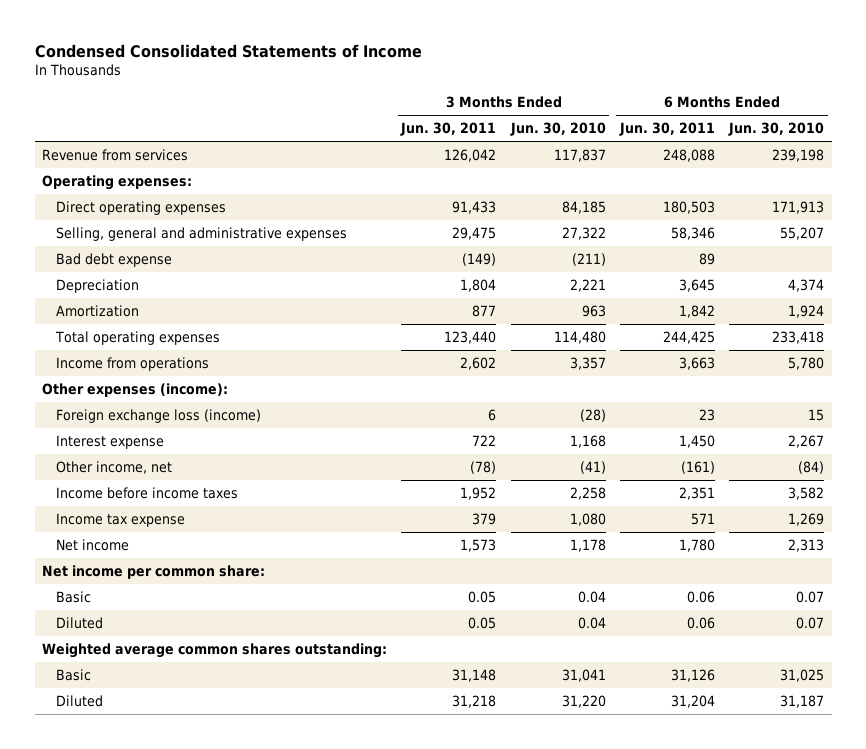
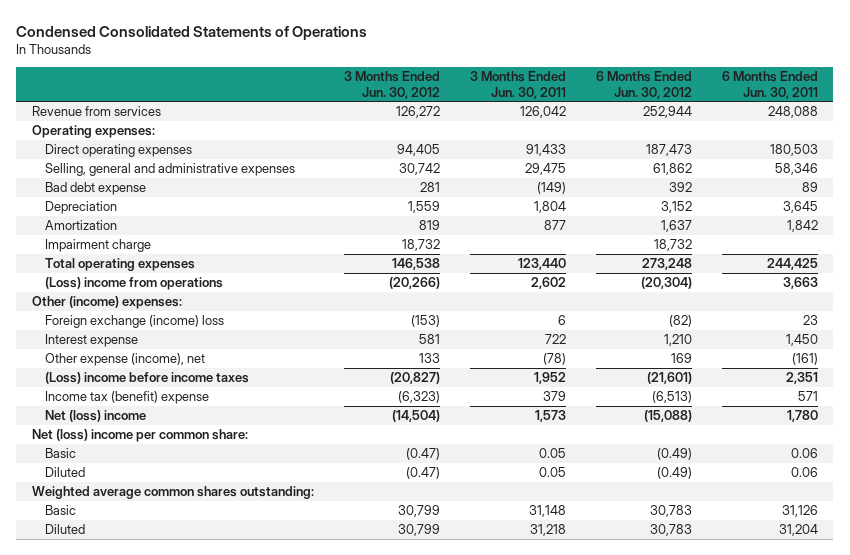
- Condensed Consolidated Statements of Income
+ Condensed Consolidated Statements of Operations
- | 3 Months Ended Jun. 30, 2011 | 3 Months Ended Jun. 30, 2010 | 6 Months Ended Jun. 30, 2011 | 6 Months Ended Jun. 30, 2010
+ | 3 Months Ended Jun. 30, 2012 | 3 Months Ended Jun. 30, 2011 | 6 Months Ended Jun. 30, 2012 | 6 Months Ended Jun. 30, 2011
+ Impairment charge | 18,732 | | 18,732 |
- Income from operations | 2,602 | 3,357 | 3,663 | 5,780
- Other expenses (income):
- Foreign exchange loss (income) | 6 | (28) | 23 | 15
+ (Loss) income from operations | (20,266) | 2,602 | (20,304) | 3,663
+ Other (income) expenses:
+ Foreign exchange (income) loss | (153) | 6 | (82) | 23
- Other income, net | (78) | (41) | (161) | (84)
- Income before income taxes | 1,952 | 2,258 | 2,351 | 3,582
- Income tax expense | 379 | 1,080 | 571 | 1,269
- Net income | 1,573 | 1,178 | 1,780 | 2,313
- Net income per common share:
+ Other expense (income), net | 133 | (78) | 169 | (161)
+ (Loss) income before income taxes | (20,827) | 1,952 | (21,601) | 2,351
+ Income tax (benefit) expense | (6,323) | 379 | (6,513) | 571
+ Net (loss) income | (14,504) | 1,573 | (15,088) | 1,780
+ Net (loss) income per common share:

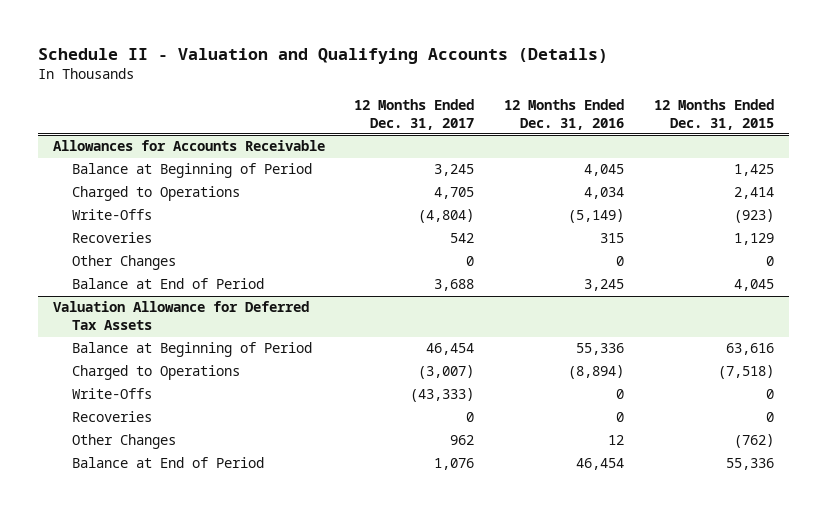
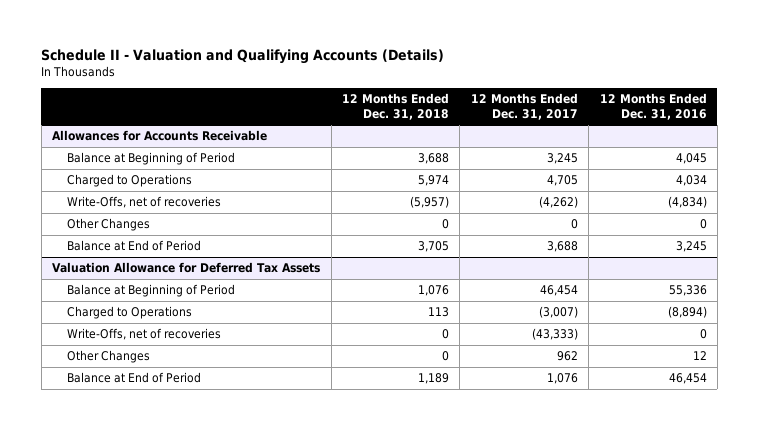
- | 12 Months Ended Dec. 31, 2017 | 12 Months Ended Dec. 31, 2016 | 12 Months Ended Dec. 31, 2015
+ | 12 Months Ended Dec. 31, 2018 | 12 Months Ended Dec. 31, 2017 | 12 Months Ended Dec. 31, 2016
@ Allowances for Accounts Receivable
- Write-Offs | (4,804) | (5,149) | (923)
- Recoveries | 542 | 315 | 1,129
+ Write-Offs, net of recoveries | (5,957) | (4,262) | (4,834)
@ Valuation Allowance for Deferred Tax Assets
- Write-Offs | (43,333) | 0 | 0
- Recoveries | 0 | 0 | 0
+ Write-Offs, net of recoveries | 0 | (43,333) | 0

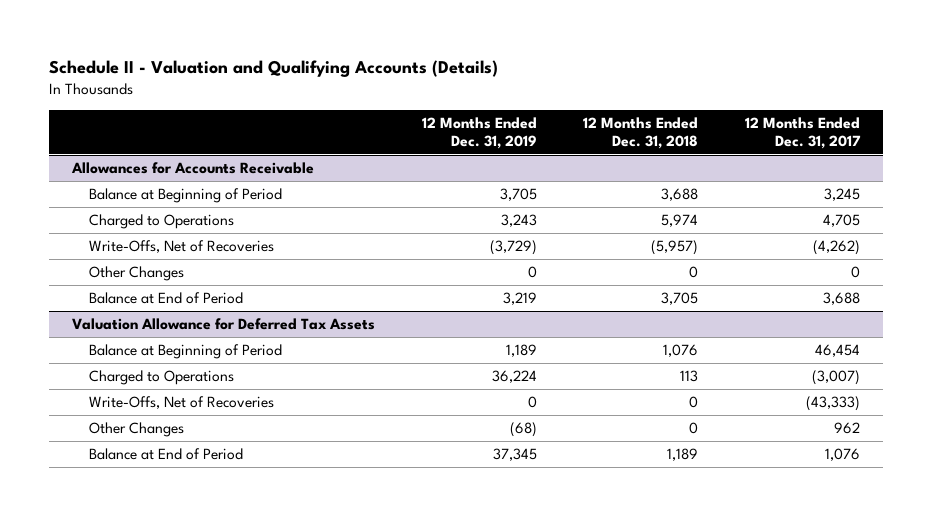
- | 12 Months Ended Dec. 31, 2018 | 12 Months Ended Dec. 31, 2017 | 12 Months Ended Dec. 31, 2016
+ | 12 Months Ended Dec. 31, 2019 | 12 Months Ended Dec. 31, 2018 | 12 Months Ended Dec. 31, 2017
@ Allowances for Accounts Receivable
- Write-Offs, net of recoveries | (5,957) | (4,262) | (4,834)
+ Write-Offs, Net of Recoveries | (3,729) | (5,957) | (4,262)
@ Valuation Allowance for Deferred Tax Assets
- Write-Offs, net of recoveries | 0 | (43,333) | 0
+ Write-Offs, Net of Recoveries | 0 | 0 | (43,333)

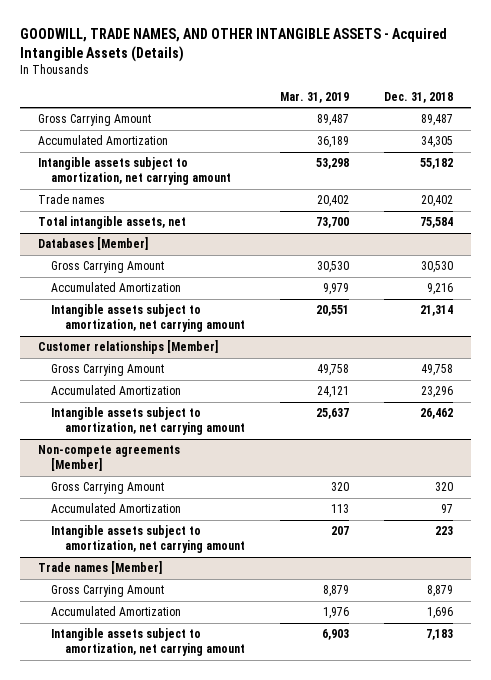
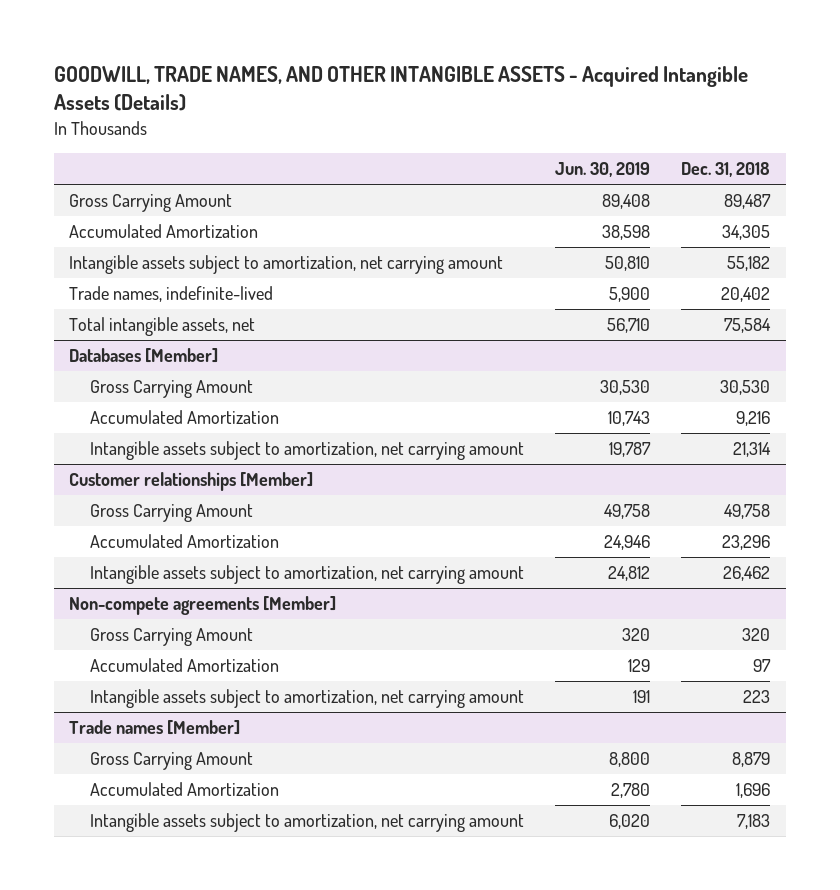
- | Mar. 31, 2019 | Dec. 31, 2018
+ | Jun. 30, 2019 | Dec. 31, 2018
- Trade names | 20,402 | 20,402
+ Trade names, indefinite-lived | 5,900 | 20,402

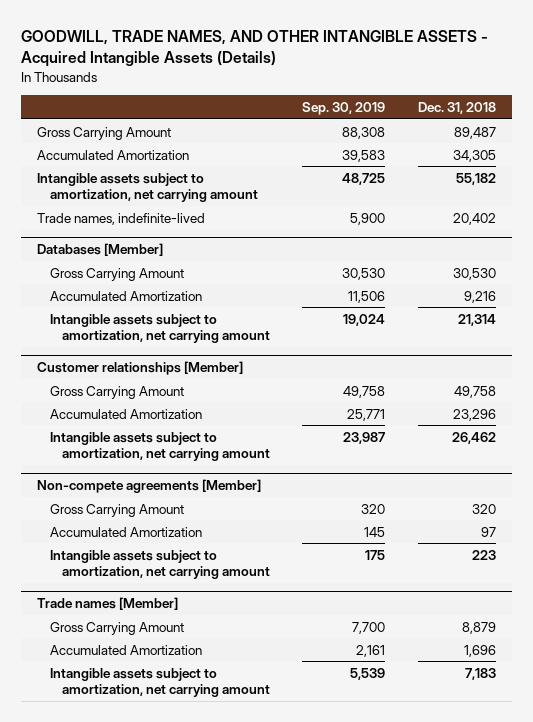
- | Jun. 30, 2019 | Dec. 31, 2018
+ | Sep. 30, 2019 | Dec. 31, 2018
- Total intangible assets, net | 56,710 | 75,584

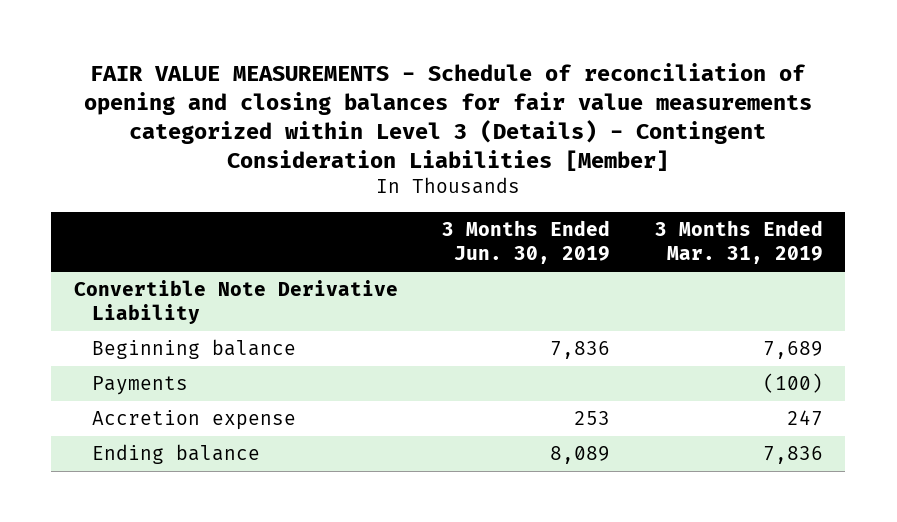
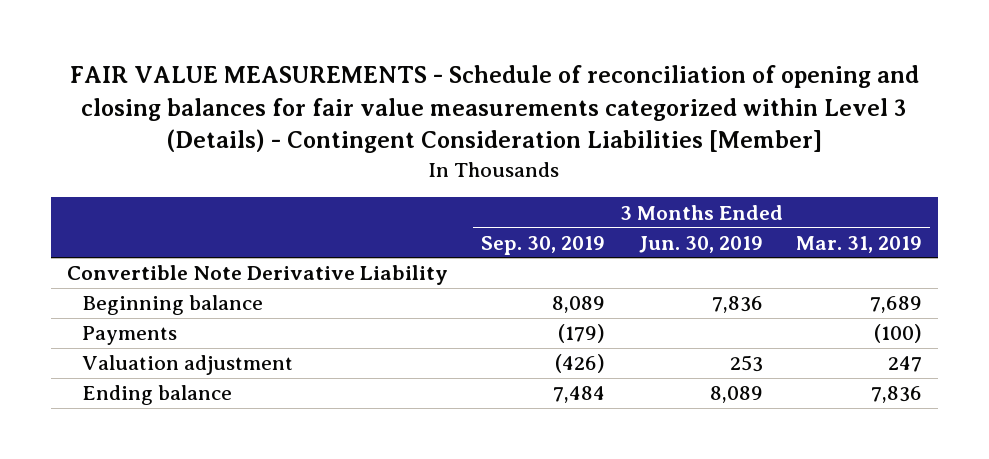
- | 3 Months Ended Jun. 30, 2019 | 3 Months Ended Mar. 31, 2019
+ | 3 Months Ended Sep. 30, 2019 | 3 Months Ended Jun. 30, 2019 | 3 Months Ended Mar. 31, 2019
- Accretion expense | 253 | 247
+ Valuation adjustment | (426) | 253 | 247

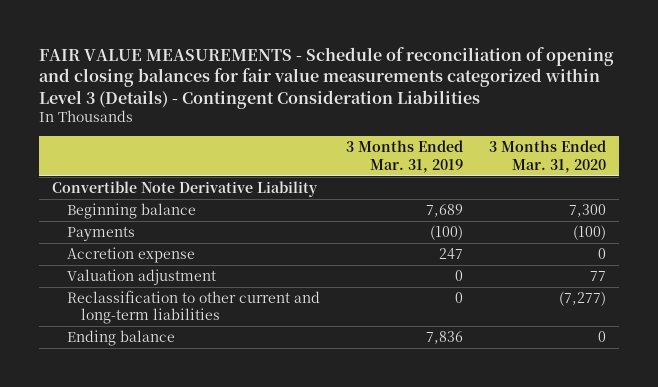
- FAIR VALUE MEASUREMENTS - Schedule of reconciliation of opening and closing balances for fair value measurements categorized within Level 3 (Details) - Contingent Consideration Liabilities [Member]
+ FAIR VALUE MEASUREMENTS - Schedule of reconciliation of opening and closing balances for fair value measurements categorized within Level 3 (Details) - Contingent Consideration Liabilities
- | 3 Months Ended Sep. 30, 2019 | 3 Months Ended Jun. 30, 2019 | 3 Months Ended Mar. 31, 2019
+ | 3 Months Ended Mar. 31, 2019 | 3 Months Ended Mar. 31, 2020
- Valuation adjustment | (426) | 253 | 247
+ Accretion expense | 247 | 0
+ Valuation adjustment | 0 | 77
+ Reclassification to other current and long-term liabilities | 0 | (7,277)

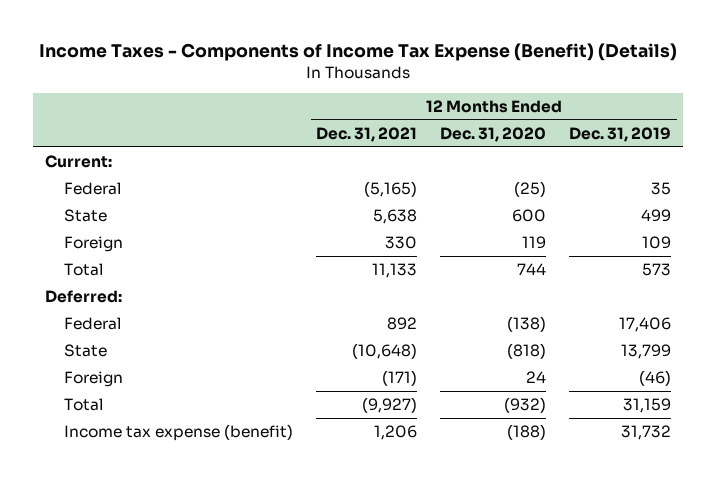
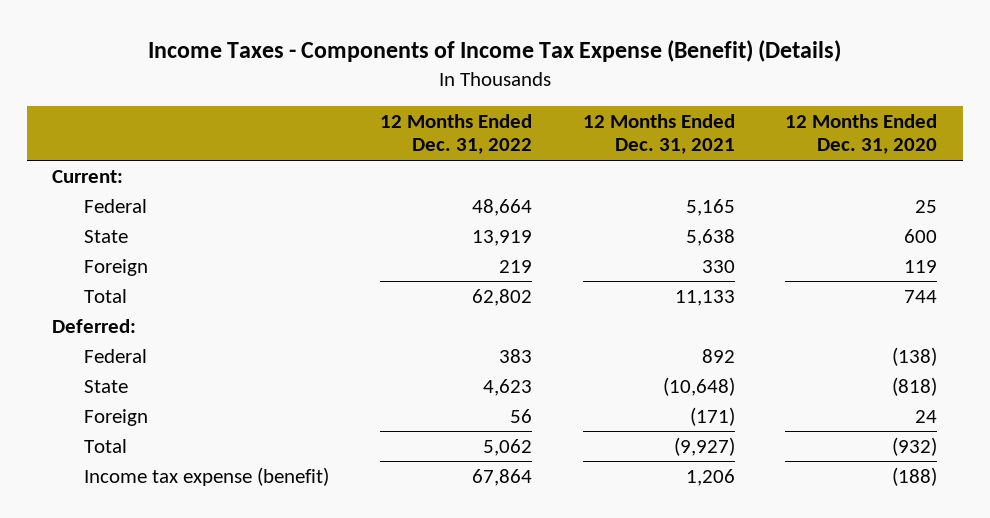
- | 12 Months Ended Dec. 31, 2021 | 12 Months Ended Dec. 31, 2020 | 12 Months Ended Dec. 31, 2019
+ | 12 Months Ended Dec. 31, 2022 | 12 Months Ended Dec. 31, 2021 | 12 Months Ended Dec. 31, 2020
- Federal | (5,165) | (25) | 35
+ Federal | 48,664 | 5,165 | 25

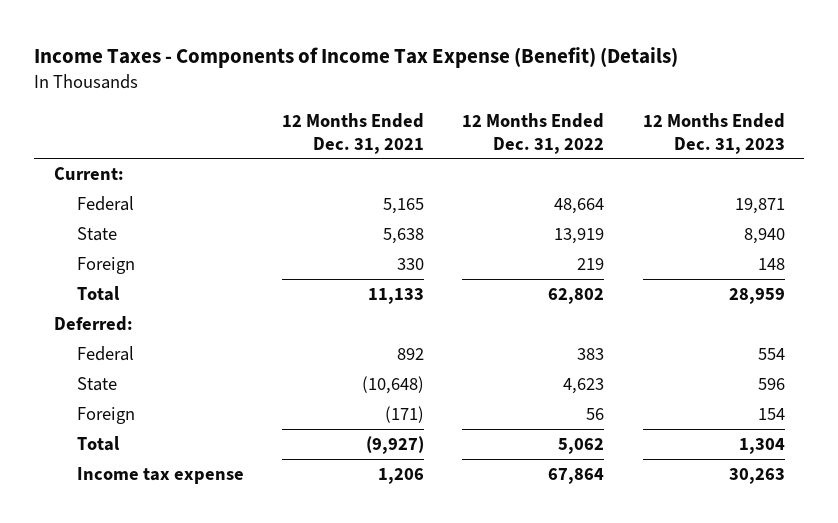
- | 12 Months Ended Dec. 31, 2022 | 12 Months Ended Dec. 31, 2021 | 12 Months Ended Dec. 31, 2020
+ | 12 Months Ended Dec. 31, 2021 | 12 Months Ended Dec. 31, 2022 | 12 Months Ended Dec. 31, 2023
- Income tax expense (benefit) | 67,864 | 1,206 | (188)
+ Income tax expense | 1,206 | 67,864 | 30,263

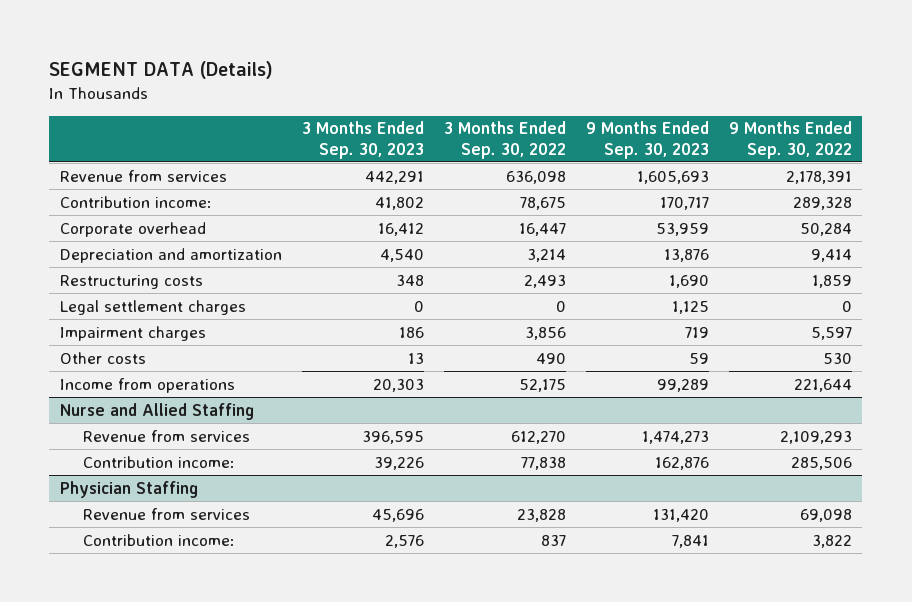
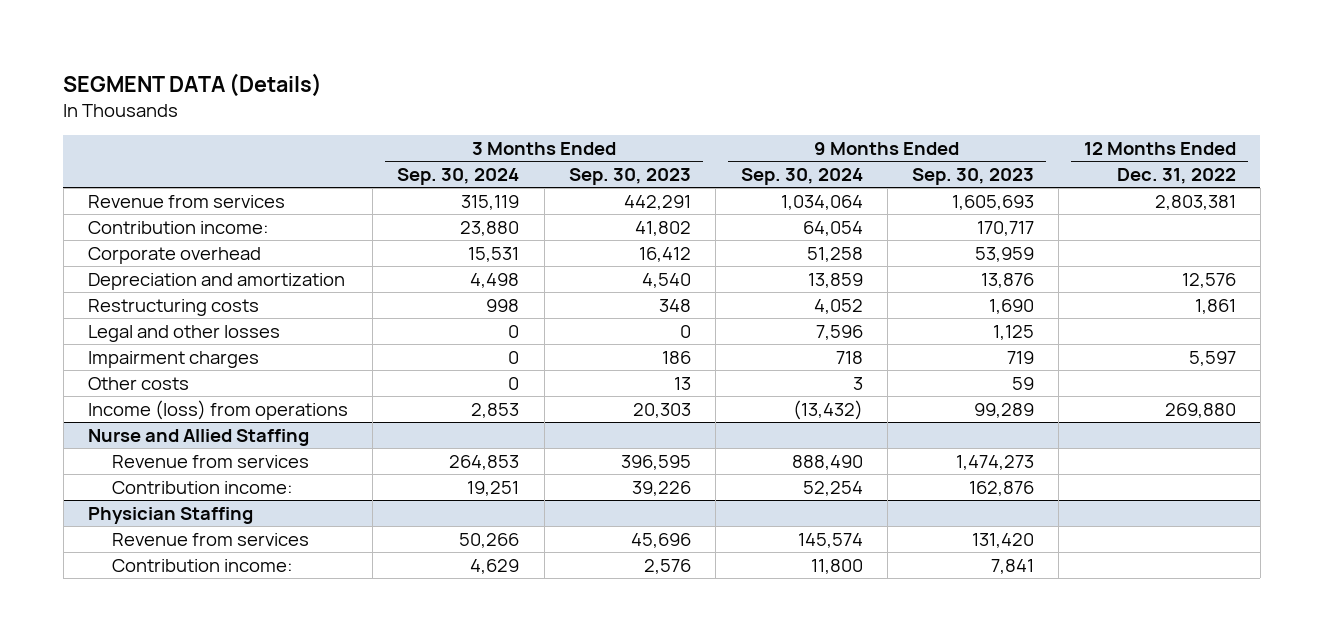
- | 3 Months Ended Sep. 30, 2023 | 3 Months Ended Sep. 30, 2022 | 9 Months Ended Sep. 30, 2023 | 9 Months Ended Sep. 30, 2022
+ | 3 Months Ended Sep. 30, 2024 | 3 Months Ended Sep. 30, 2023 | 9 Months Ended Sep. 30, 2024 | 9 Months Ended Sep. 30, 2023 | 12 Months Ended Dec. 31, 2022
- Legal settlement charges | 0 | 0 | 1,125 | 0
+ Legal and other losses | 0 | 0 | 7,596 | 1,125 |
- Income from operations | 20,303 | 52,175 | 99,289 | 221,644
+ Income (loss) from operations | 2,853 | 20,303 | (13,432) | 99,289 | 269,880

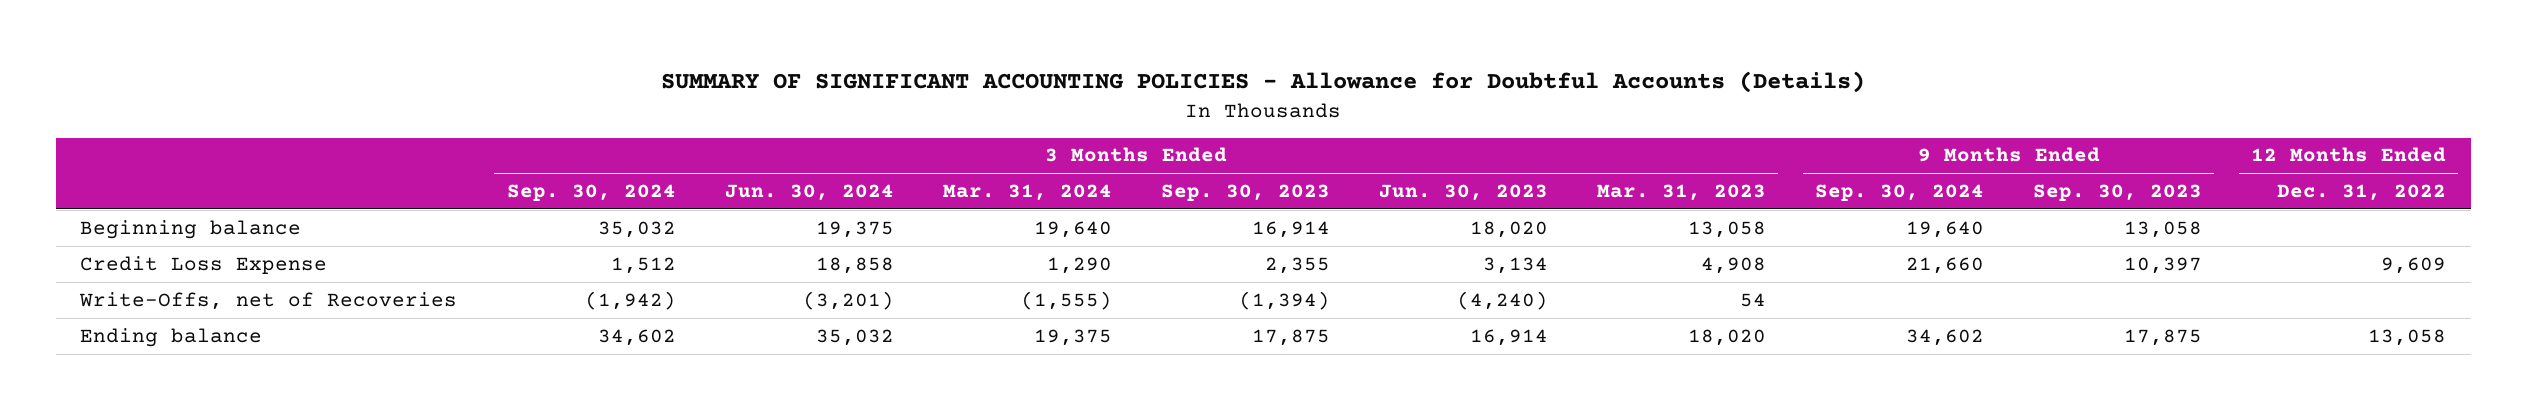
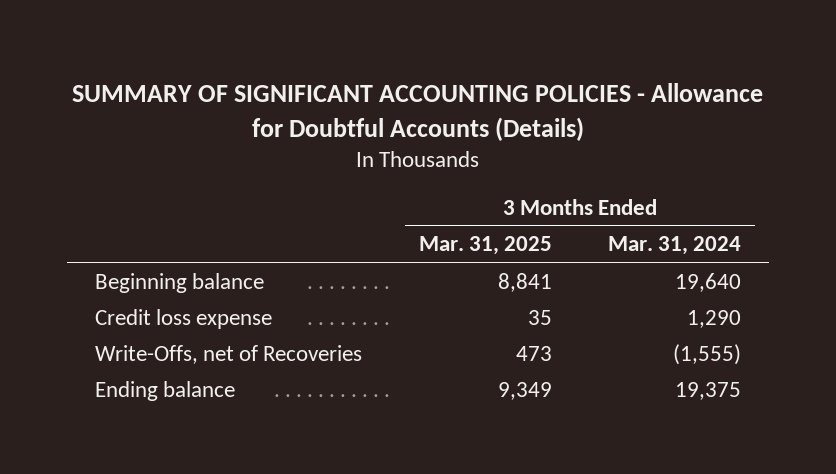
- | 3 Months Ended Sep. 30, 2024 | 3 Months Ended Jun. 30, 2024 | 3 Months Ended Mar. 31, 2024 | 3 Months Ended Sep. 30, 2023 | 3 Months Ended Jun. 30, 2023 | 3 Months Ended Mar. 31, 2023 | 9 Months Ended Sep. 30, 2024 | 9 Months Ended Sep. 30, 2023 | 12 Months Ended Dec. 31, 2022
+ | 3 Months Ended Mar. 31, 2025 | 3 Months Ended Mar. 31, 2024
- Credit Loss Expense | 1,512 | 18,858 | 1,290 | 2,355 | 3,134 | 4,908 | 21,660 | 10,397 | 9,609
+ Credit loss expense | 35 | 1,290

